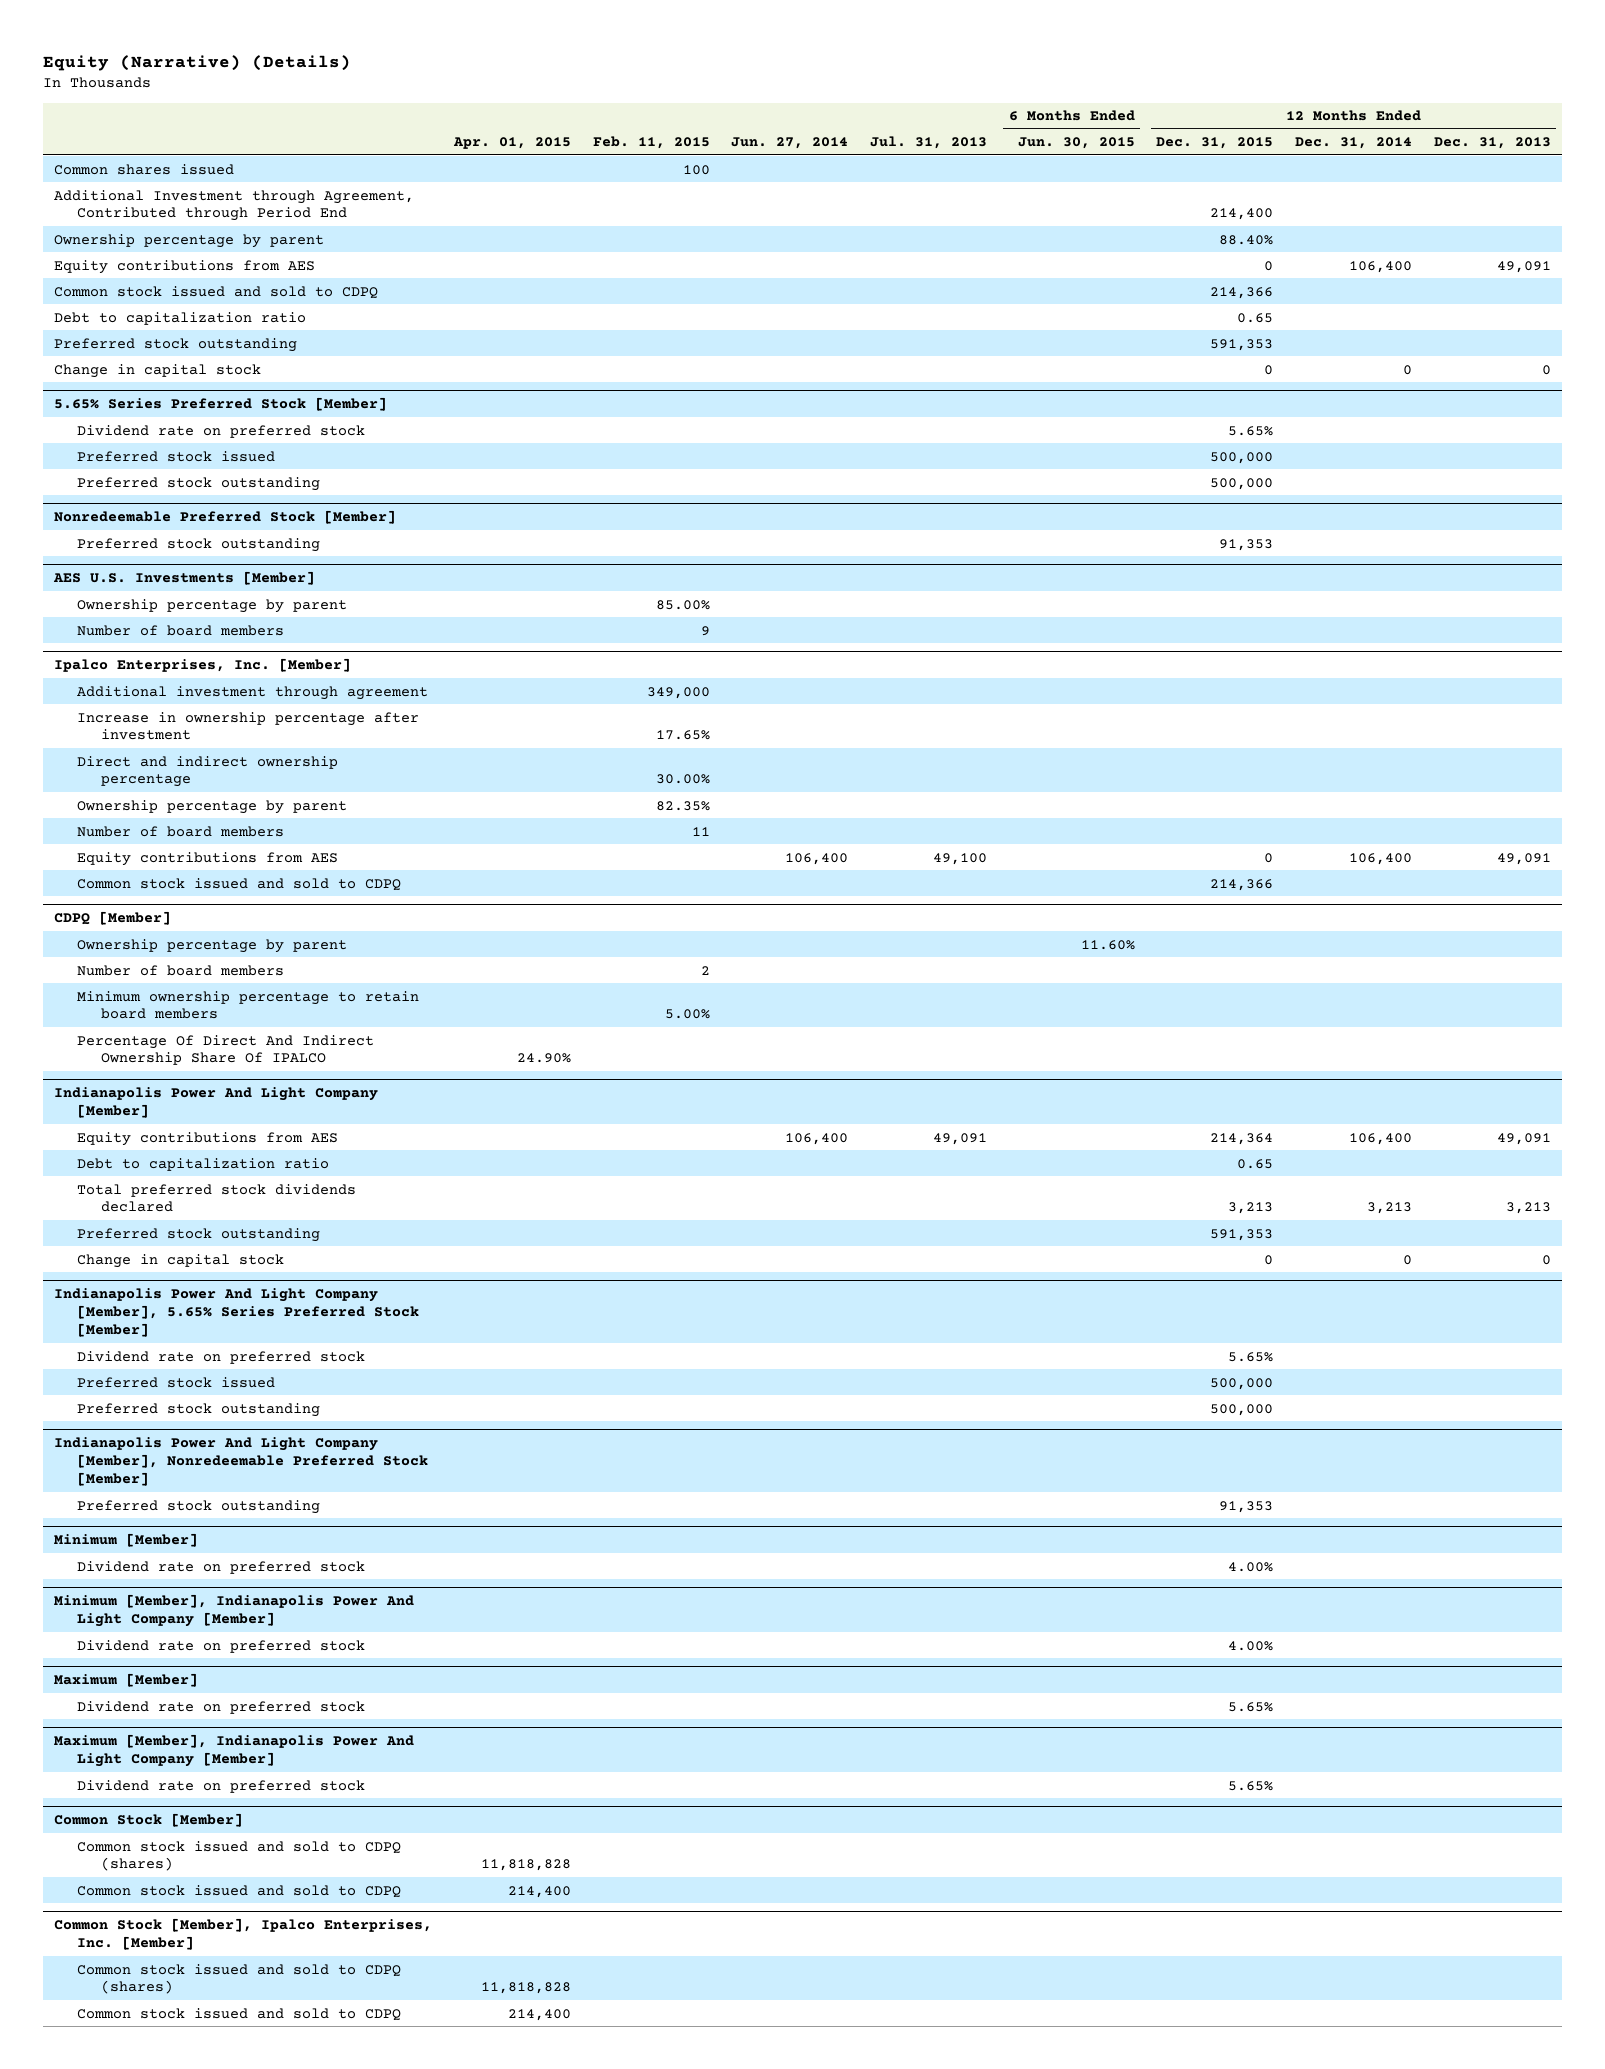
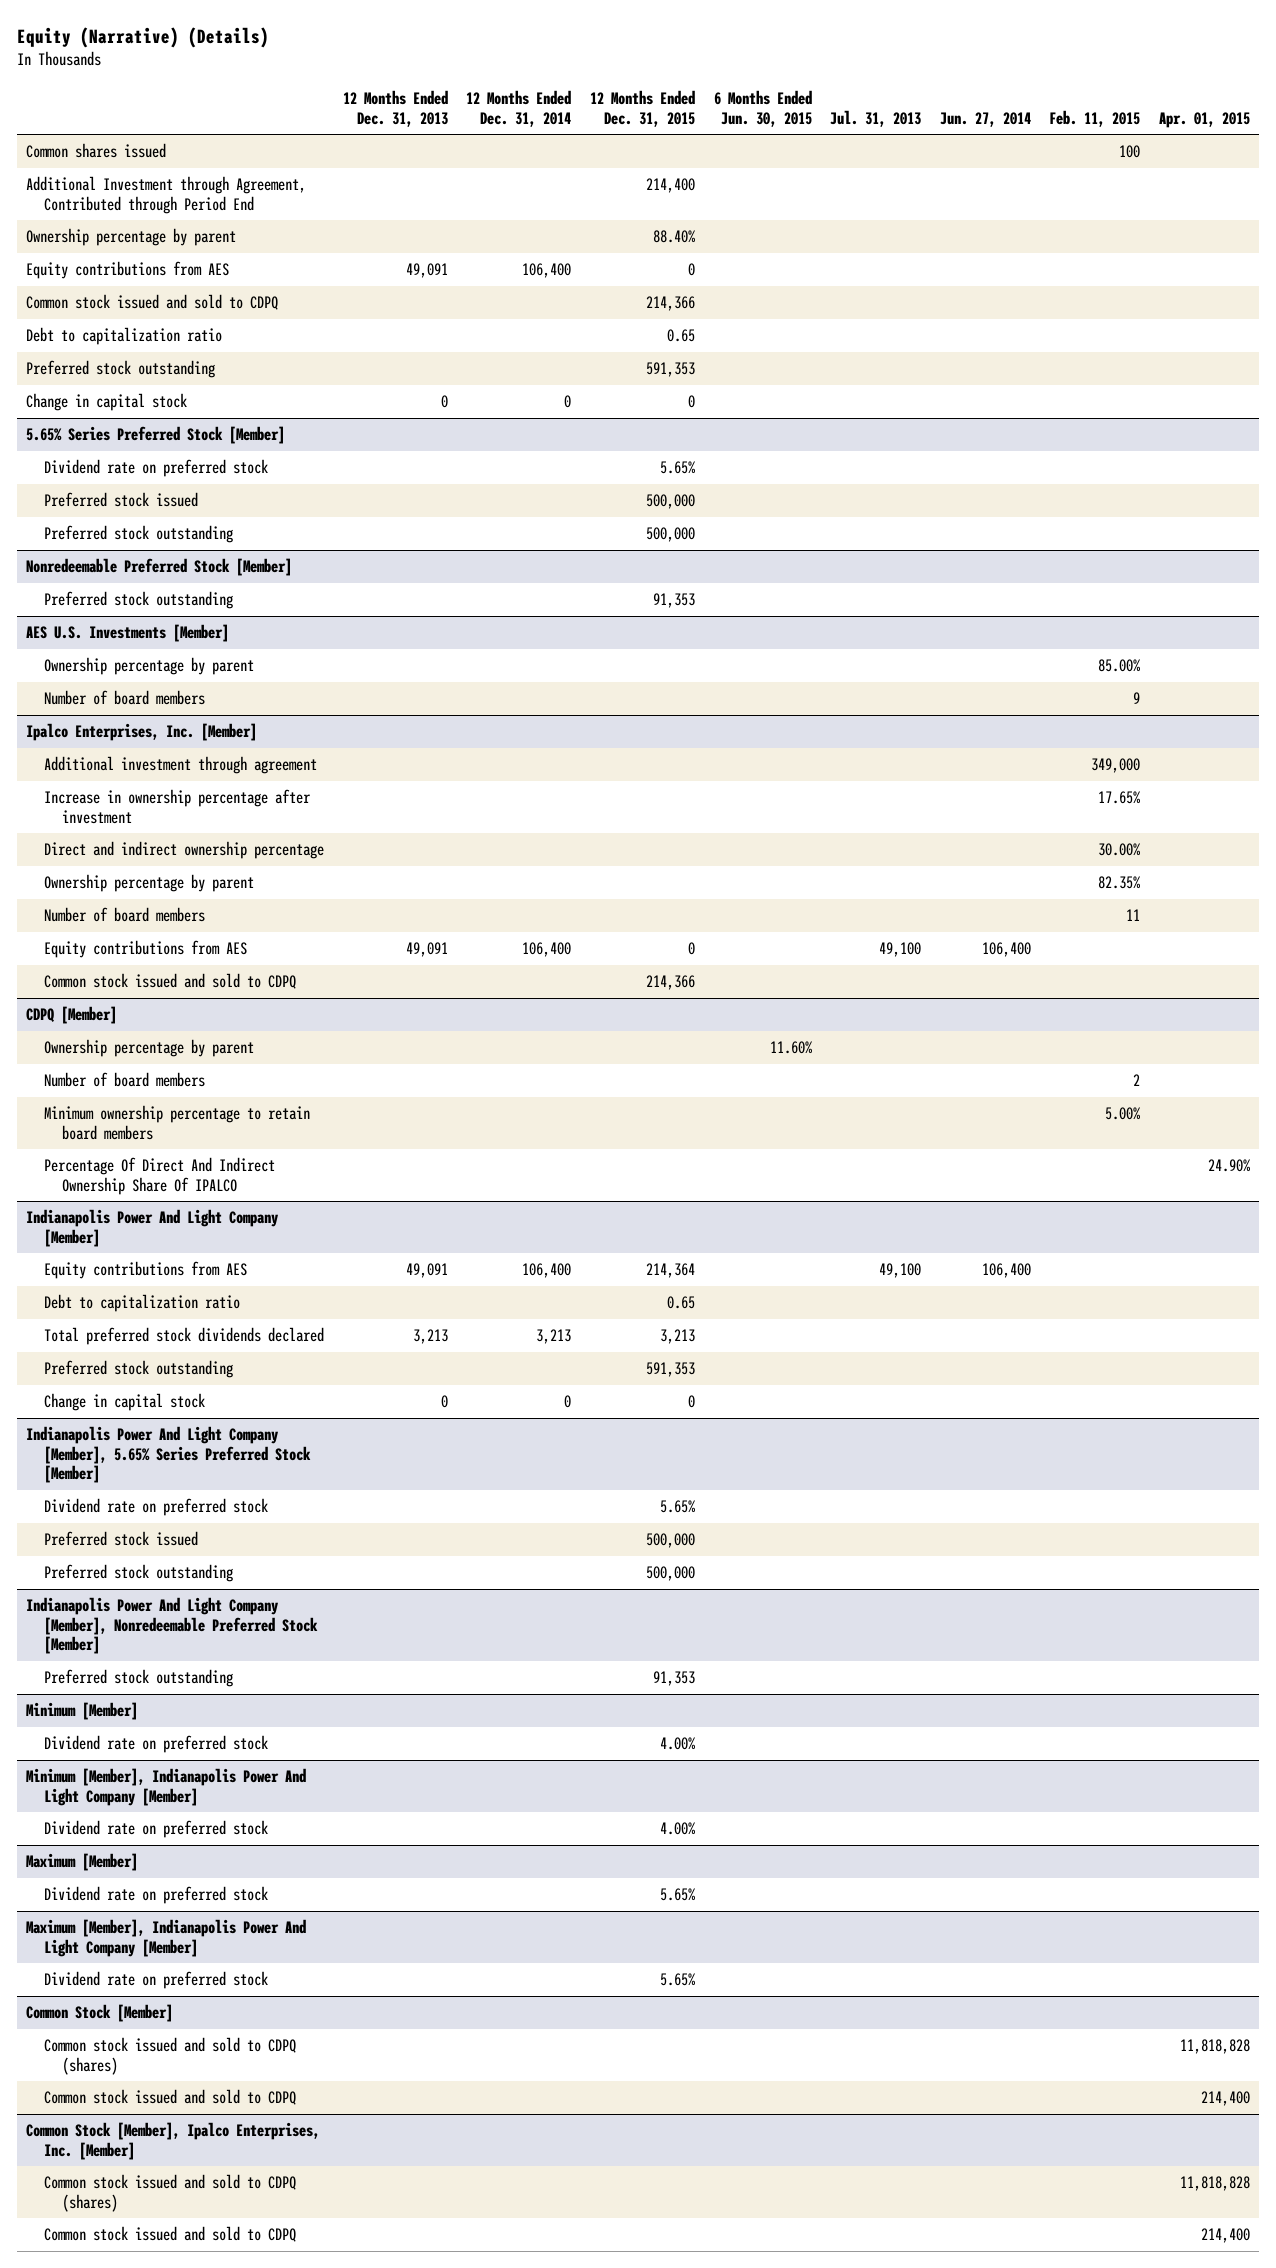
- | Apr. 01, 2015 | Feb. 11, 2015 | Jun. 27, 2014 | Jul. 31, 2013 | 6 Months Ended Jun. 30, 2015 | 12 Months Ended Dec. 31, 2015 | 12 Months Ended Dec. 31, 2014 | 12 Months Ended Dec. 31, 2013
+ | 12 Months Ended Dec. 31, 2013 | 12 Months Ended Dec. 31, 2014 | 12 Months Ended Dec. 31, 2015 | 6 Months Ended Jun. 30, 2015 | Jul. 31, 2013 | Jun. 27, 2014 | Feb. 11, 2015 | Apr. 01, 2015
@ Indianapolis Power And Light Company [Member]
- Equity contributions from AES | | | 106,400 | 49,091 | | 214,364 | 106,400 | 49,091
+ Equity contributions from AES | 49,091 | 106,400 | 214,364 | | 49,100 | 106,400 | |

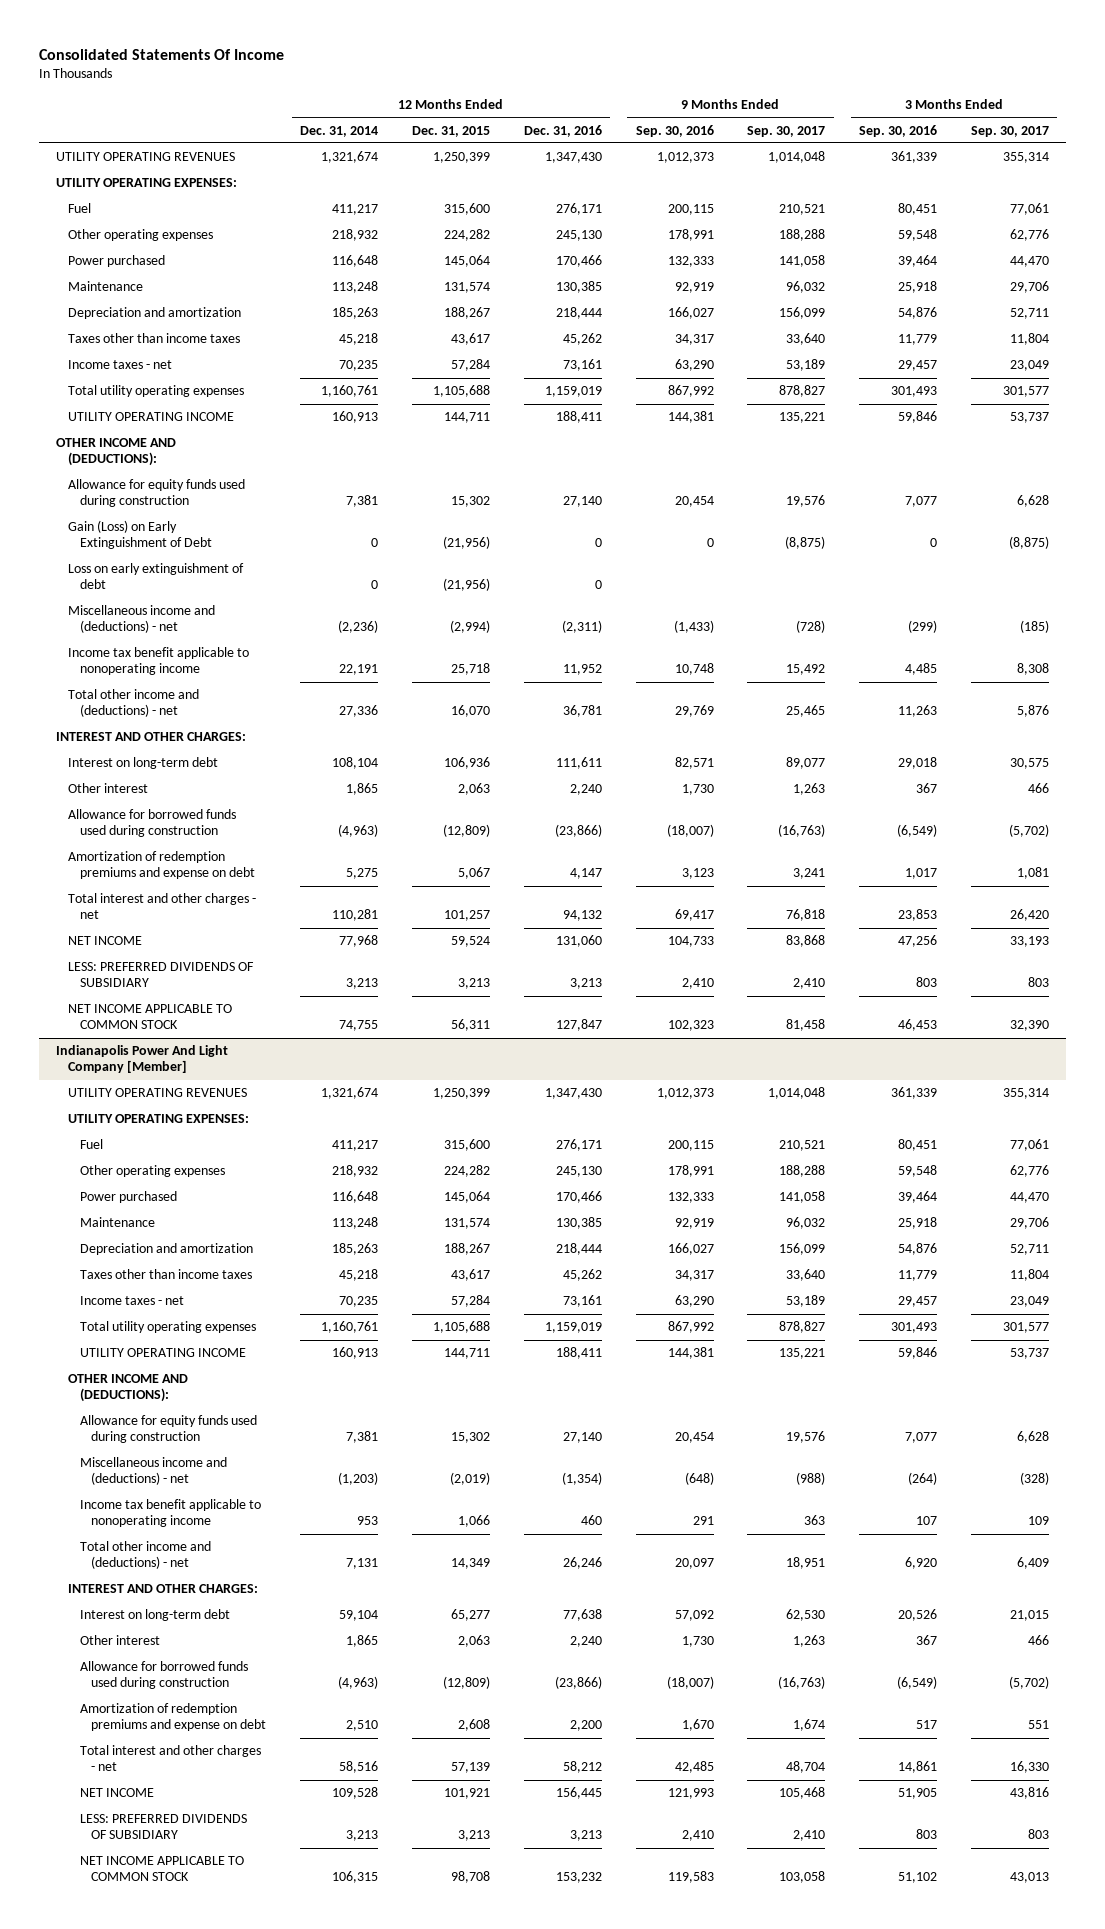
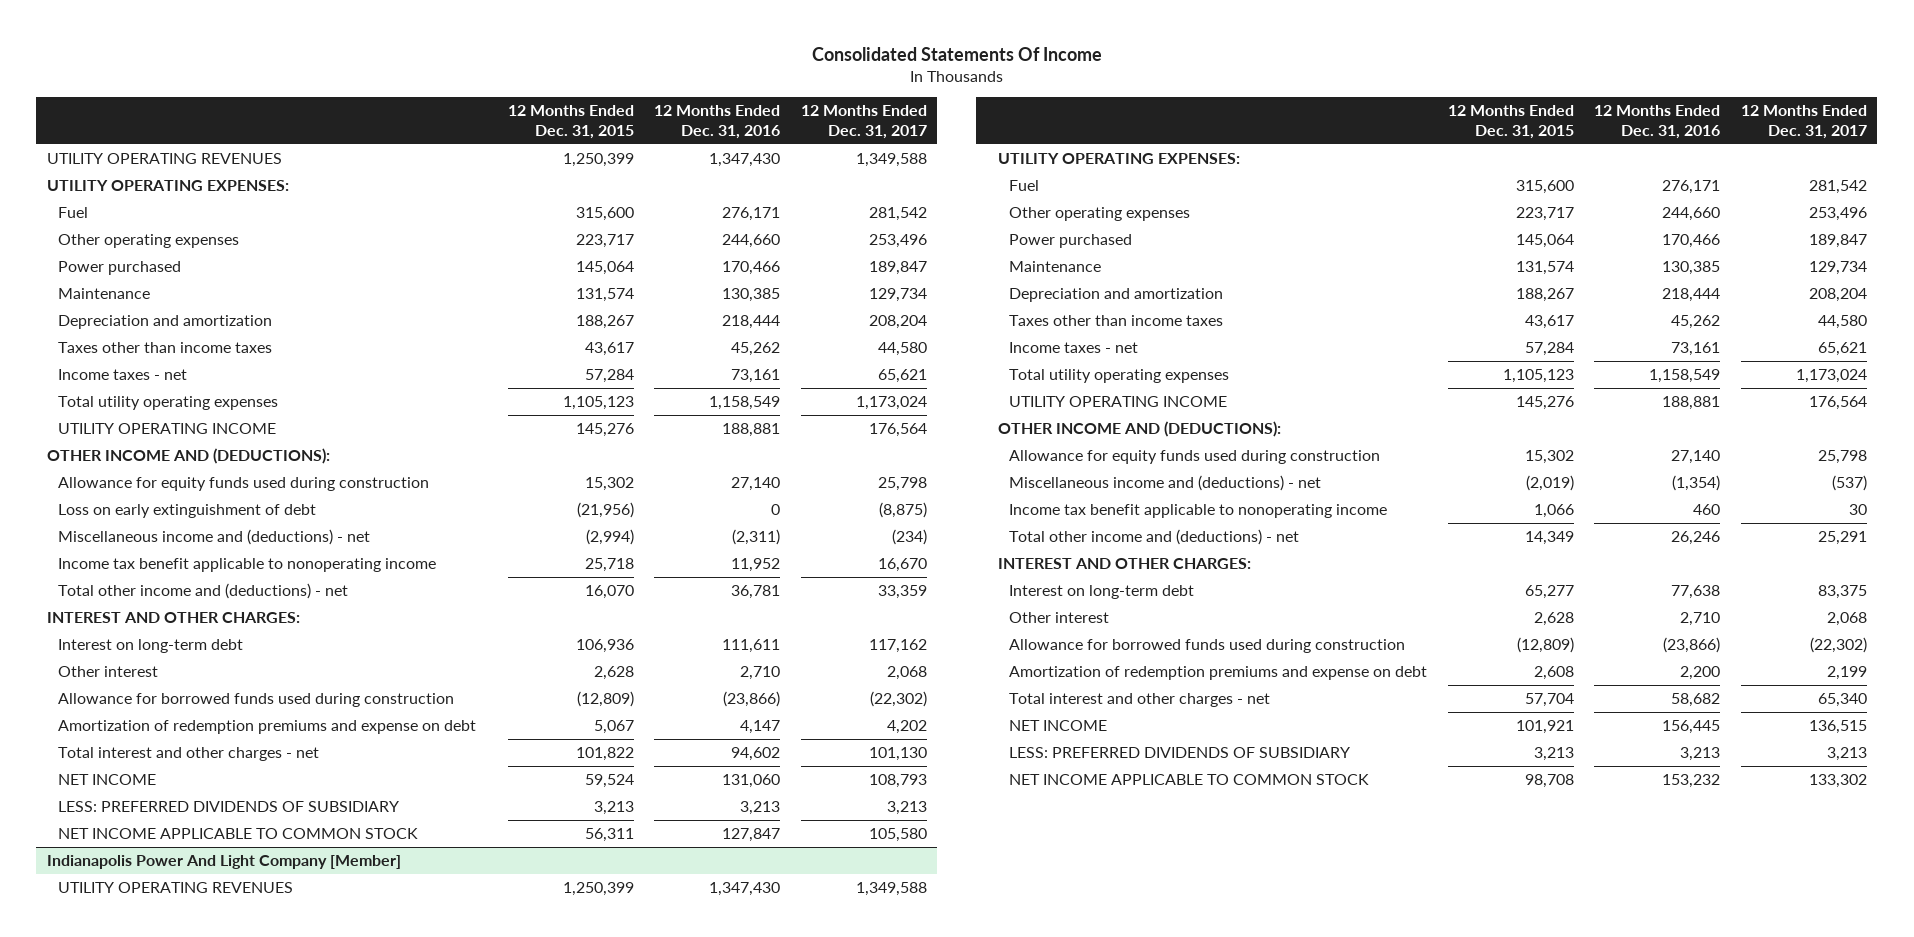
- | 12 Months Ended Dec. 31, 2014 | 12 Months Ended Dec. 31, 2015 | 12 Months Ended Dec. 31, 2016 | 9 Months Ended Sep. 30, 2016 | 9 Months Ended Sep. 30, 2017 | 3 Months Ended Sep. 30, 2016 | 3 Months Ended Sep. 30, 2017
+ | 12 Months Ended Dec. 31, 2015 | 12 Months Ended Dec. 31, 2016 | 12 Months Ended Dec. 31, 2017
- Other operating expenses | 218,932 | 224,282 | 245,130 | 178,991 | 188,288 | 59,548 | 62,776
+ Other operating expenses | 223,717 | 244,660 | 253,496
- Total utility operating expenses | 1,160,761 | 1,105,688 | 1,159,019 | 867,992 | 878,827 | 301,493 | 301,577
- UTILITY OPERATING INCOME | 160,913 | 144,711 | 188,411 | 144,381 | 135,221 | 59,846 | 53,737
+ Total utility operating expenses | 1,105,123 | 1,158,549 | 1,173,024
+ UTILITY OPERATING INCOME | 145,276 | 188,881 | 176,564
- Gain (Loss) on Early Extinguishment of Debt | 0 | (21,956) | 0 | 0 | (8,875) | 0 | (8,875)
- Other interest | 1,865 | 2,063 | 2,240 | 1,730 | 1,263 | 367 | 466
+ Other interest | 2,628 | 2,710 | 2,068
- Total interest and other charges - net | 110,281 | 101,257 | 94,132 | 69,417 | 76,818 | 23,853 | 26,420
+ Total interest and other charges - net | 101,822 | 94,602 | 101,130
@ Indianapolis Power And Light Company [Member]
- Other operating expenses | 218,932 | 224,282 | 245,130 | 178,991 | 188,288 | 59,548 | 62,776
+ Other operating expenses | 223,717 | 244,660 | 253,496
- Total utility operating expenses | 1,160,761 | 1,105,688 | 1,159,019 | 867,992 | 878,827 | 301,493 | 301,577
- UTILITY OPERATING INCOME | 160,913 | 144,711 | 188,411 | 144,381 | 135,221 | 59,846 | 53,737
+ Total utility operating expenses | 1,105,123 | 1,158,549 | 1,173,024
+ UTILITY OPERATING INCOME | 145,276 | 188,881 | 176,564
- Other interest | 1,865 | 2,063 | 2,240 | 1,730 | 1,263 | 367 | 466
+ Other interest | 2,628 | 2,710 | 2,068
- Total interest and other charges - net | 58,516 | 57,139 | 58,212 | 42,485 | 48,704 | 14,861 | 16,330
+ Total interest and other charges - net | 57,704 | 58,682 | 65,340

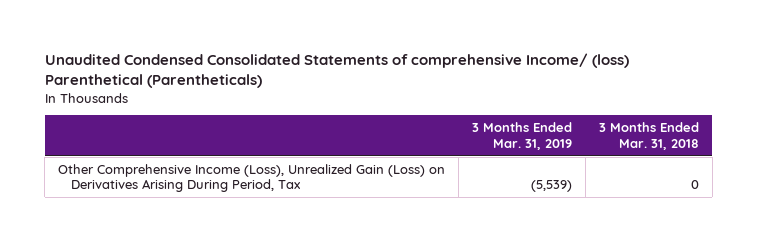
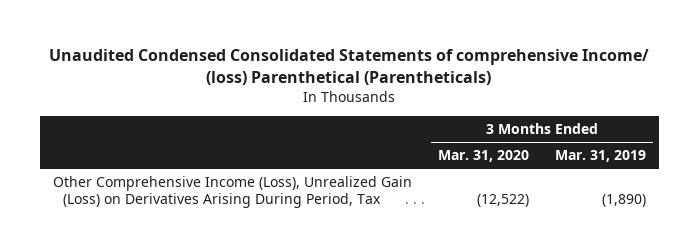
- | 3 Months Ended Mar. 31, 2019 | 3 Months Ended Mar. 31, 2018
+ | 3 Months Ended Mar. 31, 2020 | 3 Months Ended Mar. 31, 2019
- Other Comprehensive Income (Loss), Unrealized Gain (Loss) on Derivatives Arising During Period, Tax | (5,539) | 0
+ Other Comprehensive Income (Loss), Unrealized Gain (Loss) on Derivatives Arising During Period, Tax | (12,522) | (1,890)

